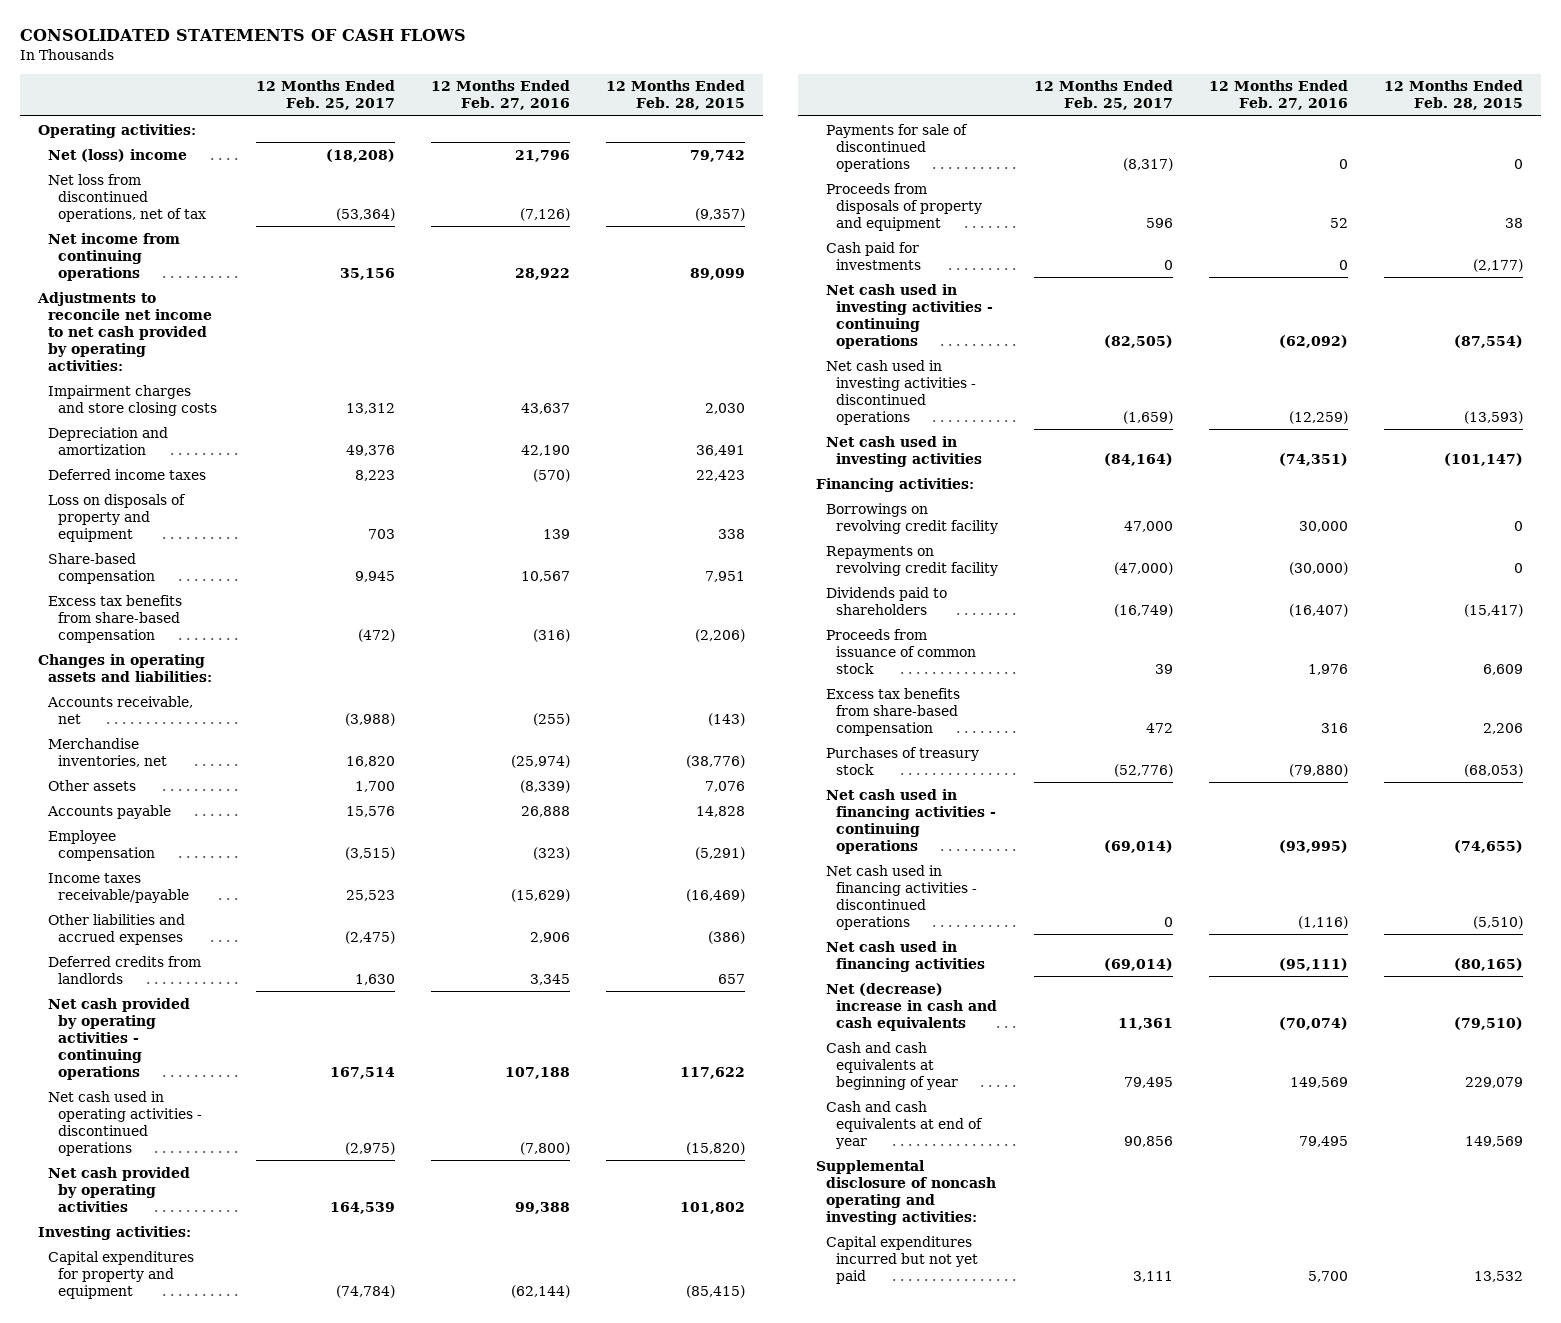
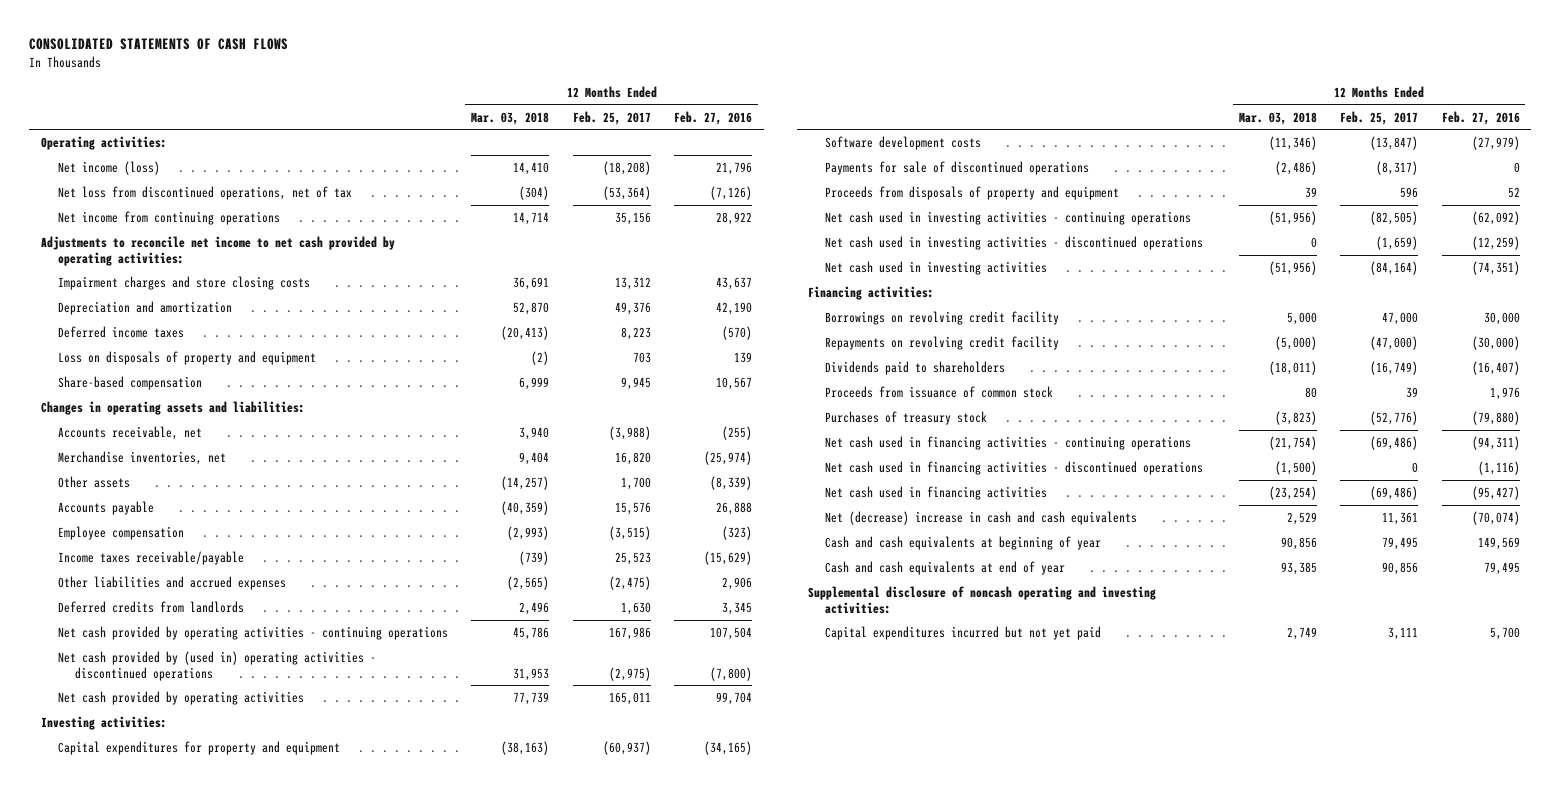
- | 12 Months Ended Feb. 25, 2017 | 12 Months Ended Feb. 27, 2016 | 12 Months Ended Feb. 28, 2015
+ | 12 Months Ended Mar. 03, 2018 | 12 Months Ended Feb. 25, 2017 | 12 Months Ended Feb. 27, 2016
- Net (loss) income | (18,208) | 21,796 | 79,742
+ Net income (loss) | 14,410 | (18,208) | 21,796
- Excess tax benefits from share-based compensation | (472) | (316) | (2,206)
- Net cash provided by operating activities - continuing operations | 167,514 | 107,188 | 117,622
- Net cash used in operating activities - discontinued operations | (2,975) | (7,800) | (15,820)
- Net cash provided by operating activities | 164,539 | 99,388 | 101,802
+ Net cash provided by operating activities - continuing operations | 45,786 | 167,986 | 107,504
+ Net cash provided by (used in) operating activities - discontinued operations | 31,953 | (2,975) | (7,800)
+ Net cash provided by operating activities | 77,739 | 165,011 | 99,704
- Capital expenditures for property and equipment | (74,784) | (62,144) | (85,415)
+ Capital expenditures for property and equipment | (38,163) | (60,937) | (34,165)
+ Software development costs | (11,346) | (13,847) | (27,979)
- Cash paid for investments | 0 | 0 | (2,177)
- Excess tax benefits from share-based compensation | 472 | 316 | 2,206
- Net cash used in financing activities - continuing operations | (69,014) | (93,995) | (74,655)
+ Net cash used in financing activities - continuing operations | (21,754) | (69,486) | (94,311)
- Net cash used in financing activities | (69,014) | (95,111) | (80,165)
+ Net cash used in financing activities | (23,254) | (69,486) | (95,427)

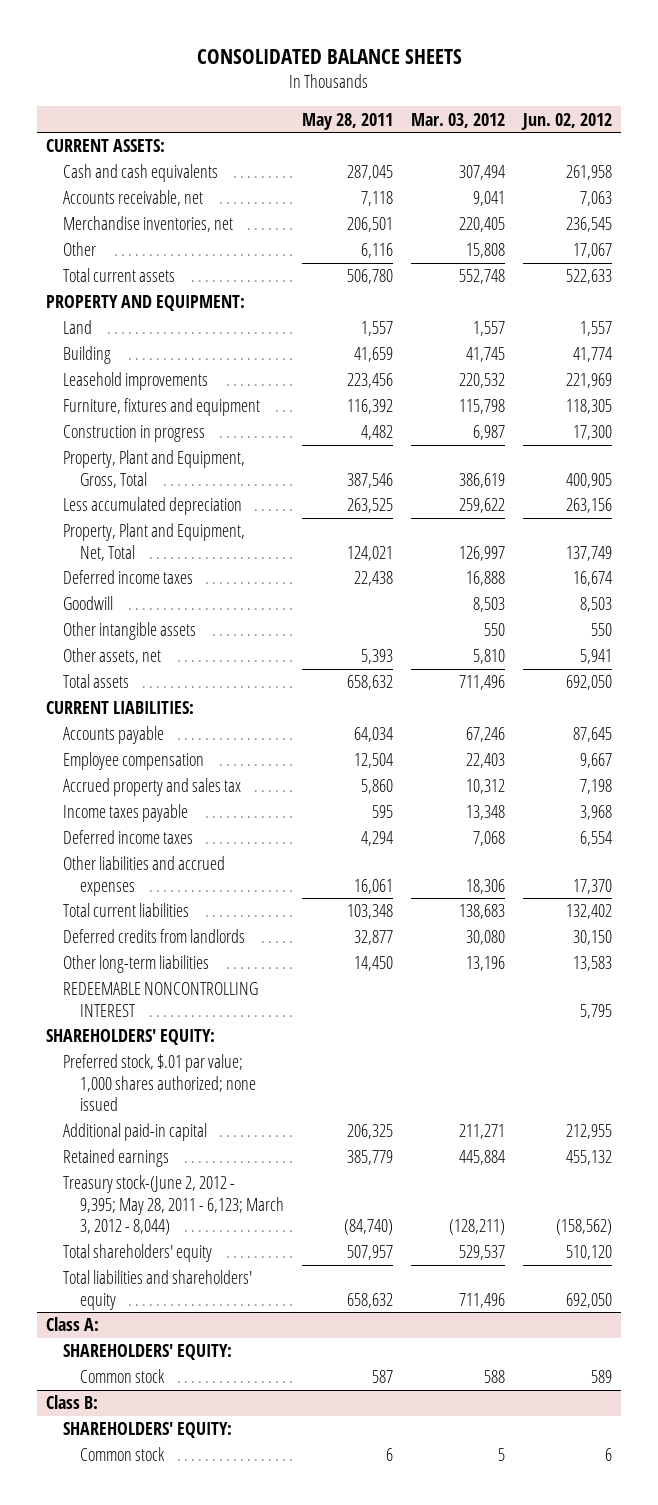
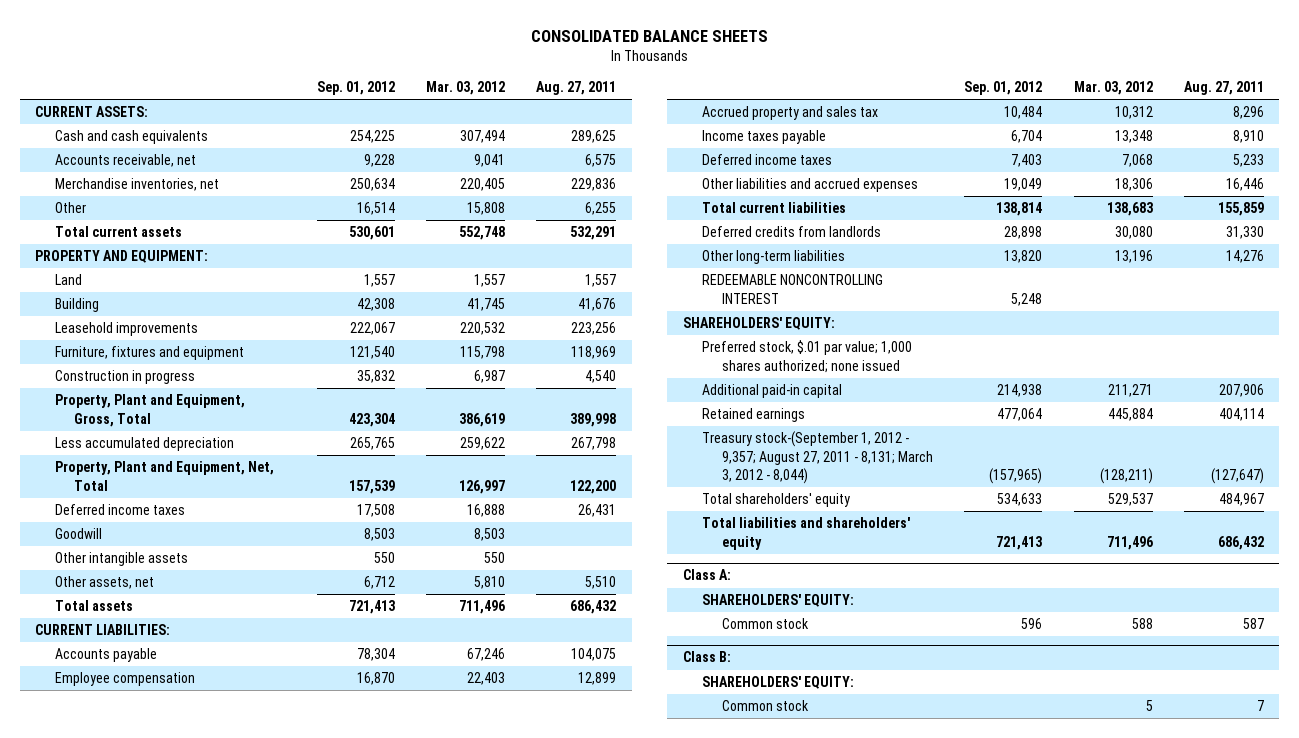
- | May 28, 2011 | Mar. 03, 2012 | Jun. 02, 2012
+ | Sep. 01, 2012 | Mar. 03, 2012 | Aug. 27, 2011
- Treasury stock-(June 2, 2012 - 9,395; May 28, 2011 - 6,123; March 3, 2012 - 8,044) | (84,740) | (128,211) | (158,562)
+ Treasury stock-(September 1, 2012 - 9,357; August 27, 2011 - 8,131; March 3, 2012 - 8,044) | (157,965) | (128,211) | (127,647)

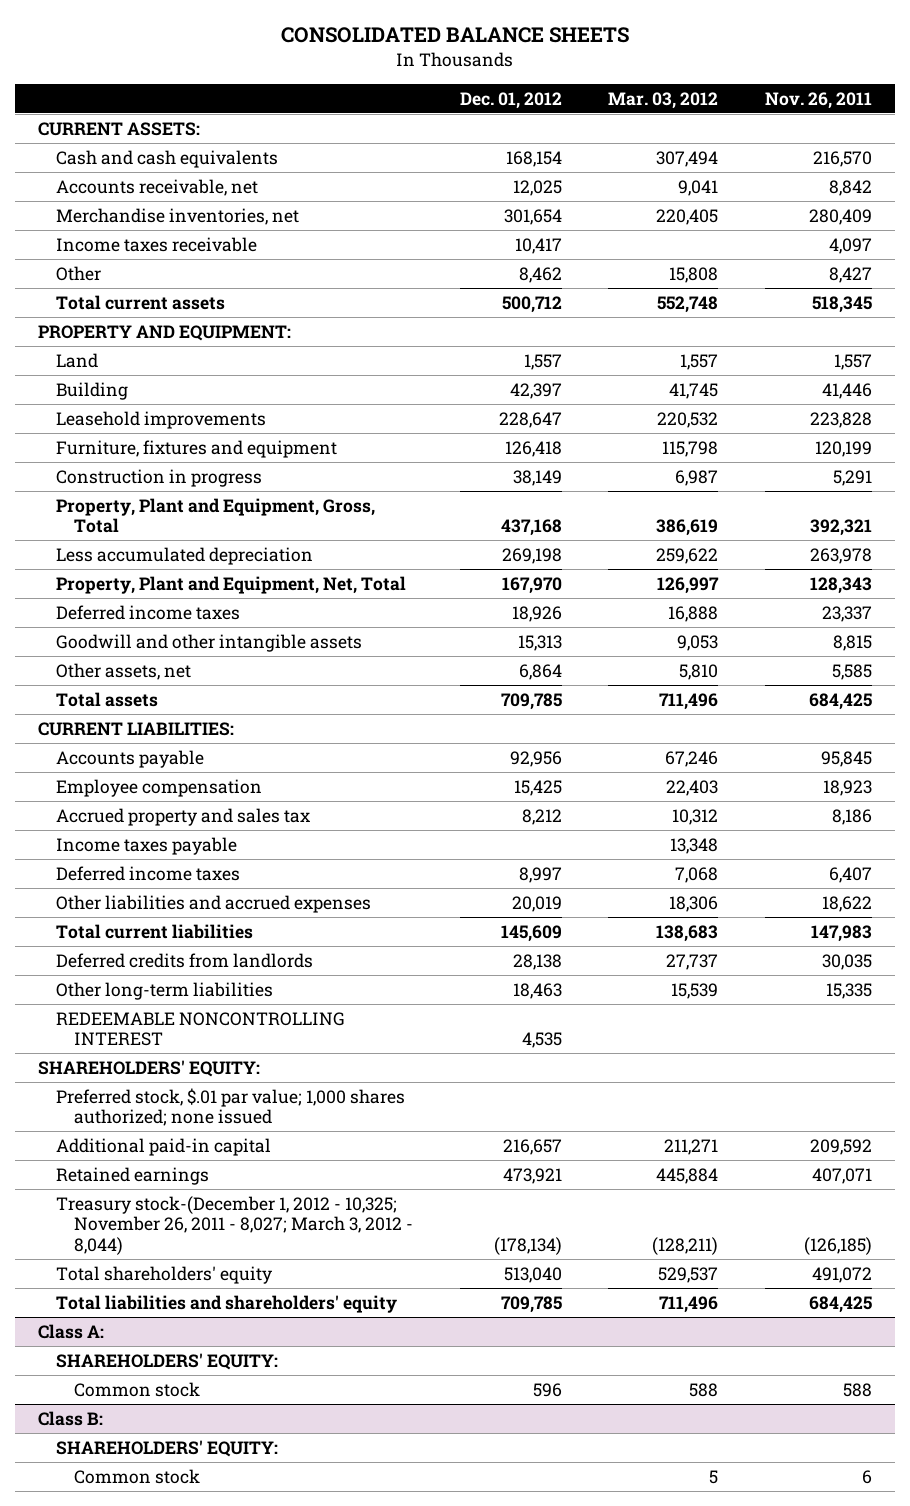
- | Sep. 01, 2012 | Mar. 03, 2012 | Aug. 27, 2011
+ | Dec. 01, 2012 | Mar. 03, 2012 | Nov. 26, 2011
+ Income taxes receivable | 10,417 | | 4,097
- Goodwill | 8,503 | 8,503 |
- Other intangible assets | 550 | 550 |
+ Goodwill and other intangible assets | 15,313 | 9,053 | 8,815
- Deferred credits from landlords | 28,898 | 30,080 | 31,330
- Other long-term liabilities | 13,820 | 13,196 | 14,276
+ Deferred credits from landlords | 28,138 | 27,737 | 30,035
+ Other long-term liabilities | 18,463 | 15,539 | 15,335
- Treasury stock-(September 1, 2012 - 9,357; August 27, 2011 - 8,131; March 3, 2012 - 8,044) | (157,965) | (128,211) | (127,647)
+ Treasury stock-(December 1, 2012 - 10,325; November 26, 2011 - 8,027; March 3, 2012 - 8,044) | (178,134) | (128,211) | (126,185)

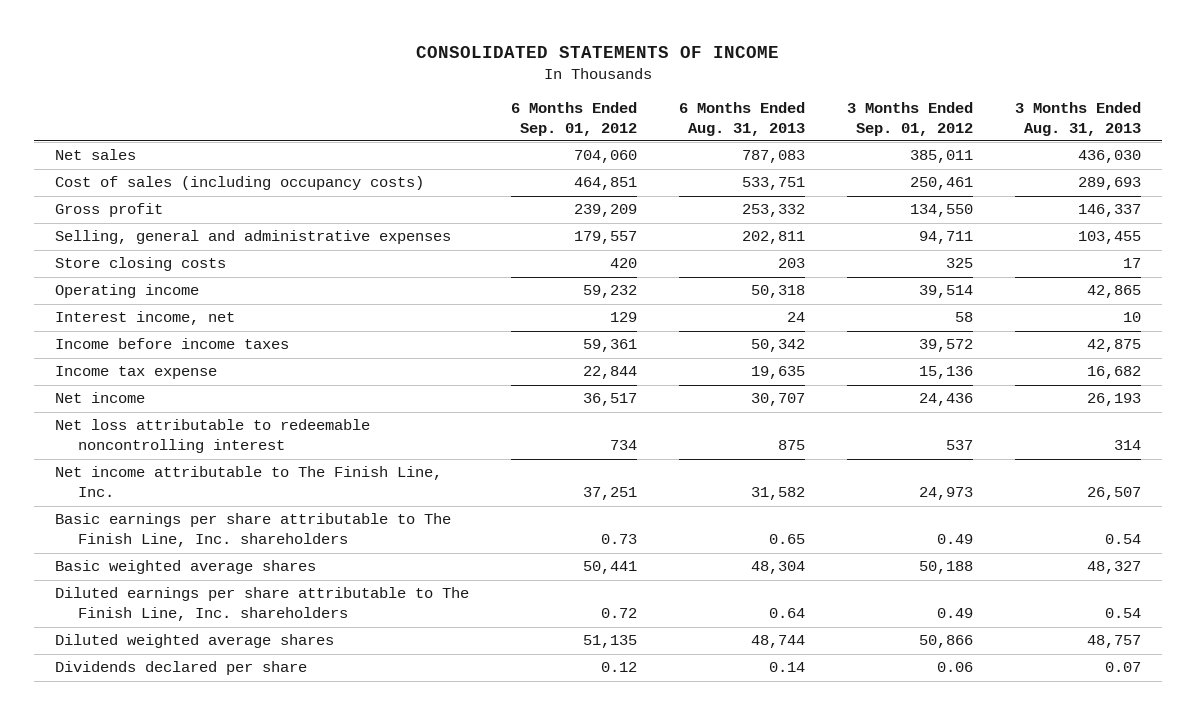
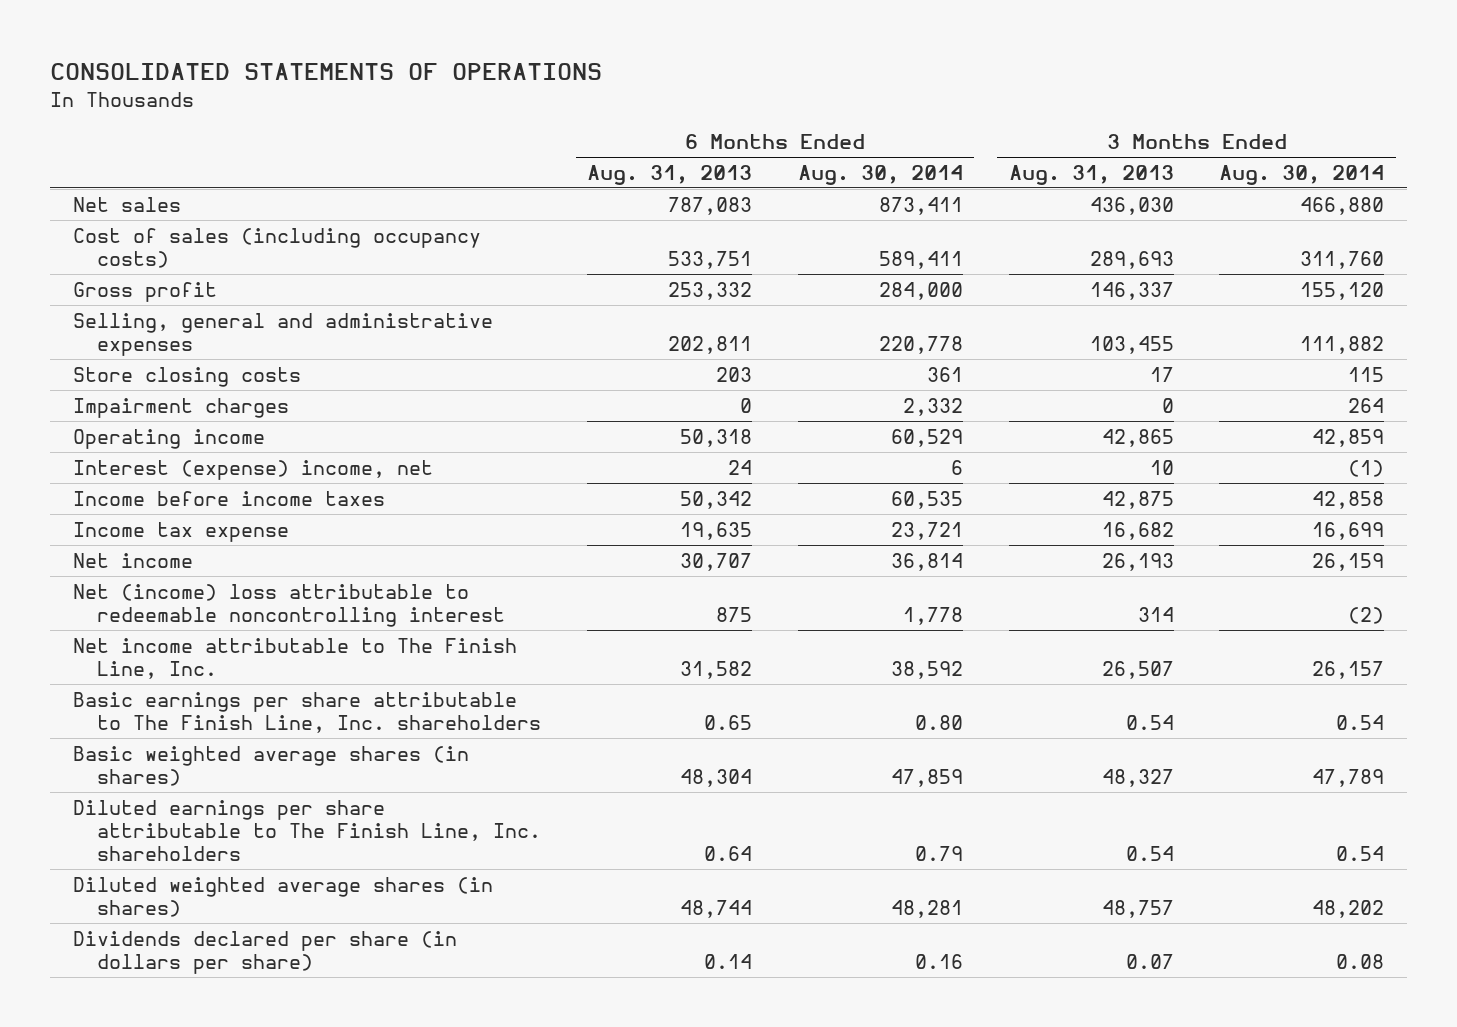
- CONSOLIDATED STATEMENTS OF INCOME
+ CONSOLIDATED STATEMENTS OF OPERATIONS
- | 6 Months Ended Sep. 01, 2012 | 6 Months Ended Aug. 31, 2013 | 3 Months Ended Sep. 01, 2012 | 3 Months Ended Aug. 31, 2013
+ | 6 Months Ended Aug. 31, 2013 | 6 Months Ended Aug. 30, 2014 | 3 Months Ended Aug. 31, 2013 | 3 Months Ended Aug. 30, 2014
+ Impairment charges | 0 | 2,332 | 0 | 264
- Interest income, net | 129 | 24 | 58 | 10
+ Interest (expense) income, net | 24 | 6 | 10 | (1)
- Net loss attributable to redeemable noncontrolling interest | 734 | 875 | 537 | 314
+ Net (income) loss attributable to redeemable noncontrolling interest | 875 | 1,778 | 314 | (2)
- Basic weighted average shares | 50,441 | 48,304 | 50,188 | 48,327
+ Basic weighted average shares (in shares) | 48,304 | 47,859 | 48,327 | 47,789
- Diluted weighted average shares | 51,135 | 48,744 | 50,866 | 48,757
- Dividends declared per share | 0.12 | 0.14 | 0.06 | 0.07
+ Diluted weighted average shares (in shares) | 48,744 | 48,281 | 48,757 | 48,202
+ Dividends declared per share (in dollars per share) | 0.14 | 0.16 | 0.07 | 0.08

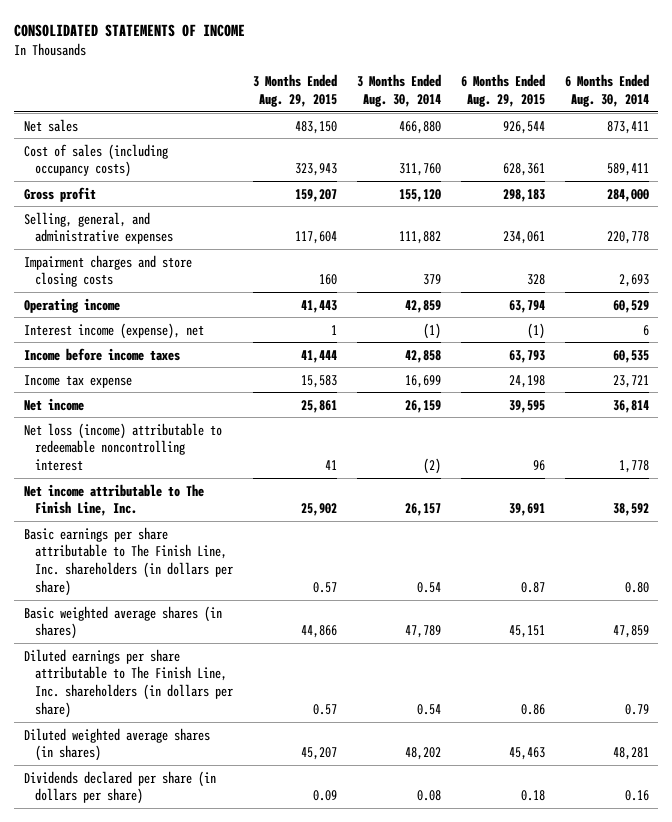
- CONSOLIDATED STATEMENTS OF OPERATIONS
+ CONSOLIDATED STATEMENTS OF INCOME
- | 6 Months Ended Aug. 31, 2013 | 6 Months Ended Aug. 30, 2014 | 3 Months Ended Aug. 31, 2013 | 3 Months Ended Aug. 30, 2014
+ | 3 Months Ended Aug. 29, 2015 | 3 Months Ended Aug. 30, 2014 | 6 Months Ended Aug. 29, 2015 | 6 Months Ended Aug. 30, 2014
- Selling, general and administrative expenses | 202,811 | 220,778 | 103,455 | 111,882
- Store closing costs | 203 | 361 | 17 | 115
- Impairment charges | 0 | 2,332 | 0 | 264
+ Selling, general, and administrative expenses | 117,604 | 111,882 | 234,061 | 220,778
+ Impairment charges and store closing costs | 160 | 379 | 328 | 2,693
- Interest (expense) income, net | 24 | 6 | 10 | (1)
+ Interest income (expense), net | 1 | (1) | (1) | 6
- Net (income) loss attributable to redeemable noncontrolling interest | 875 | 1,778 | 314 | (2)
+ Net loss (income) attributable to redeemable noncontrolling interest | 41 | (2) | 96 | 1,778
- Basic earnings per share attributable to The Finish Line, Inc. shareholders | 0.65 | 0.80 | 0.54 | 0.54
+ Basic earnings per share attributable to The Finish Line, Inc. shareholders (in dollars per share) | 0.57 | 0.54 | 0.87 | 0.80
- Diluted earnings per share attributable to The Finish Line, Inc. shareholders | 0.64 | 0.79 | 0.54 | 0.54
+ Diluted earnings per share attributable to The Finish Line, Inc. shareholders (in dollars per share) | 0.57 | 0.54 | 0.86 | 0.79

